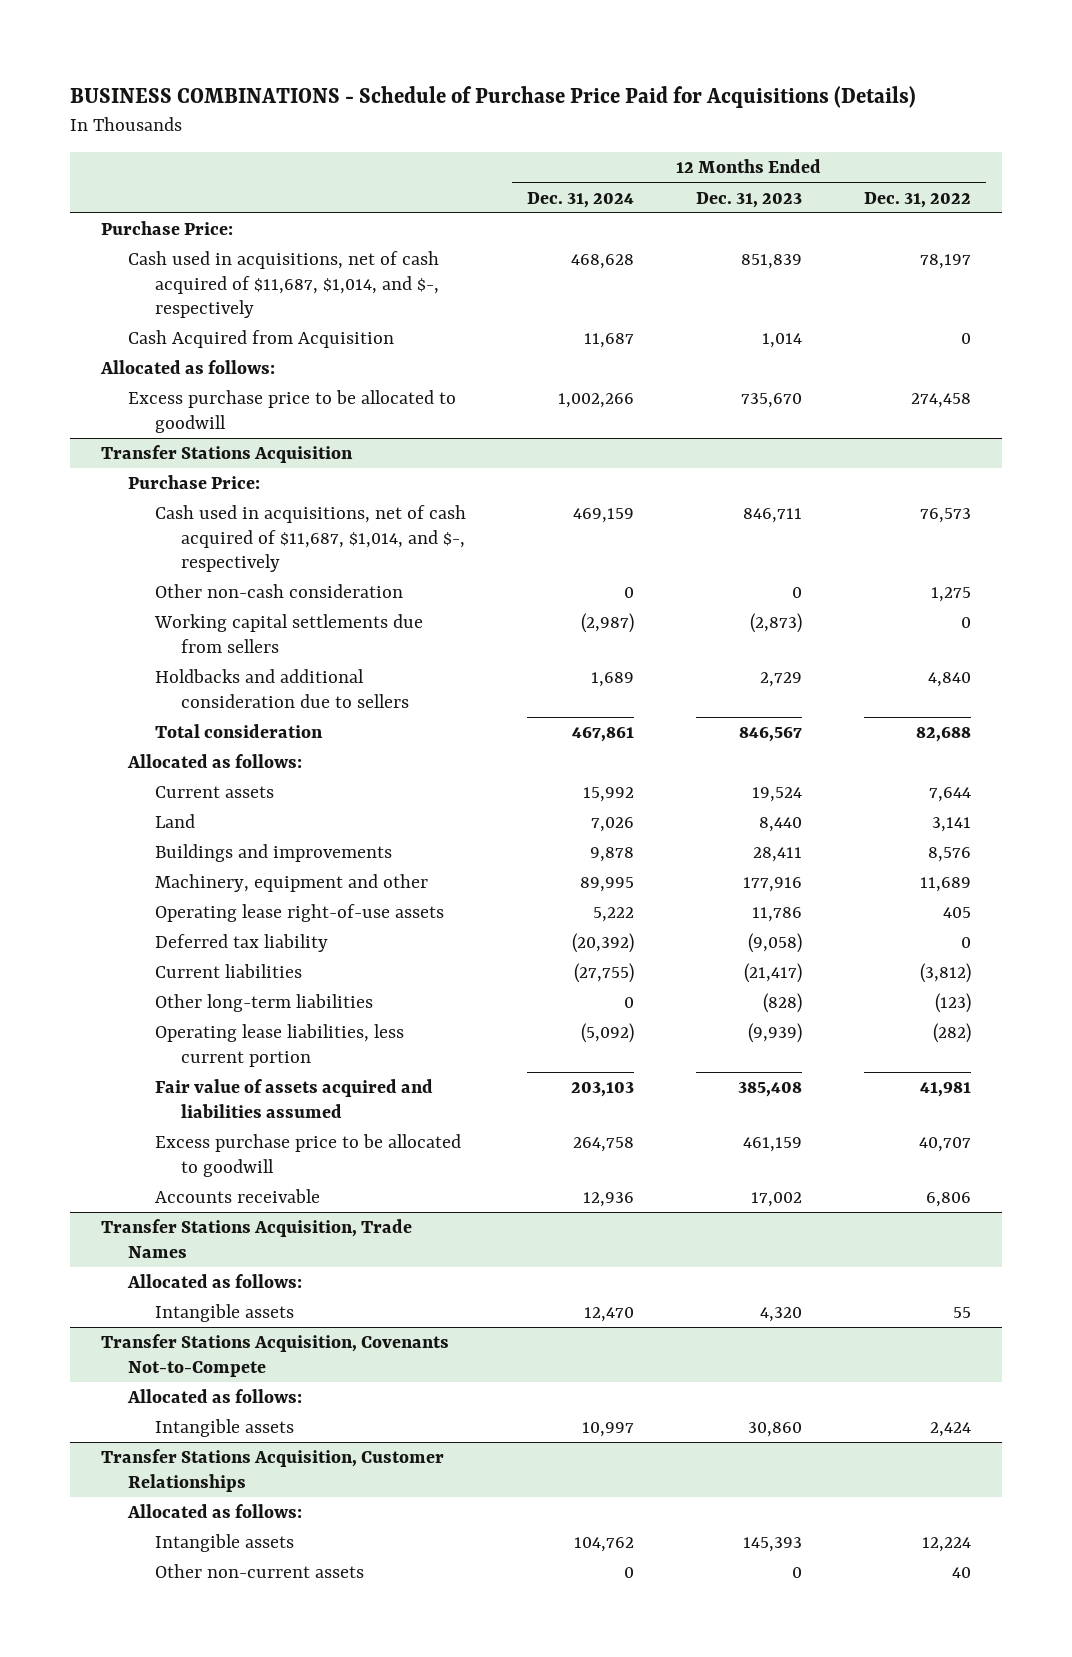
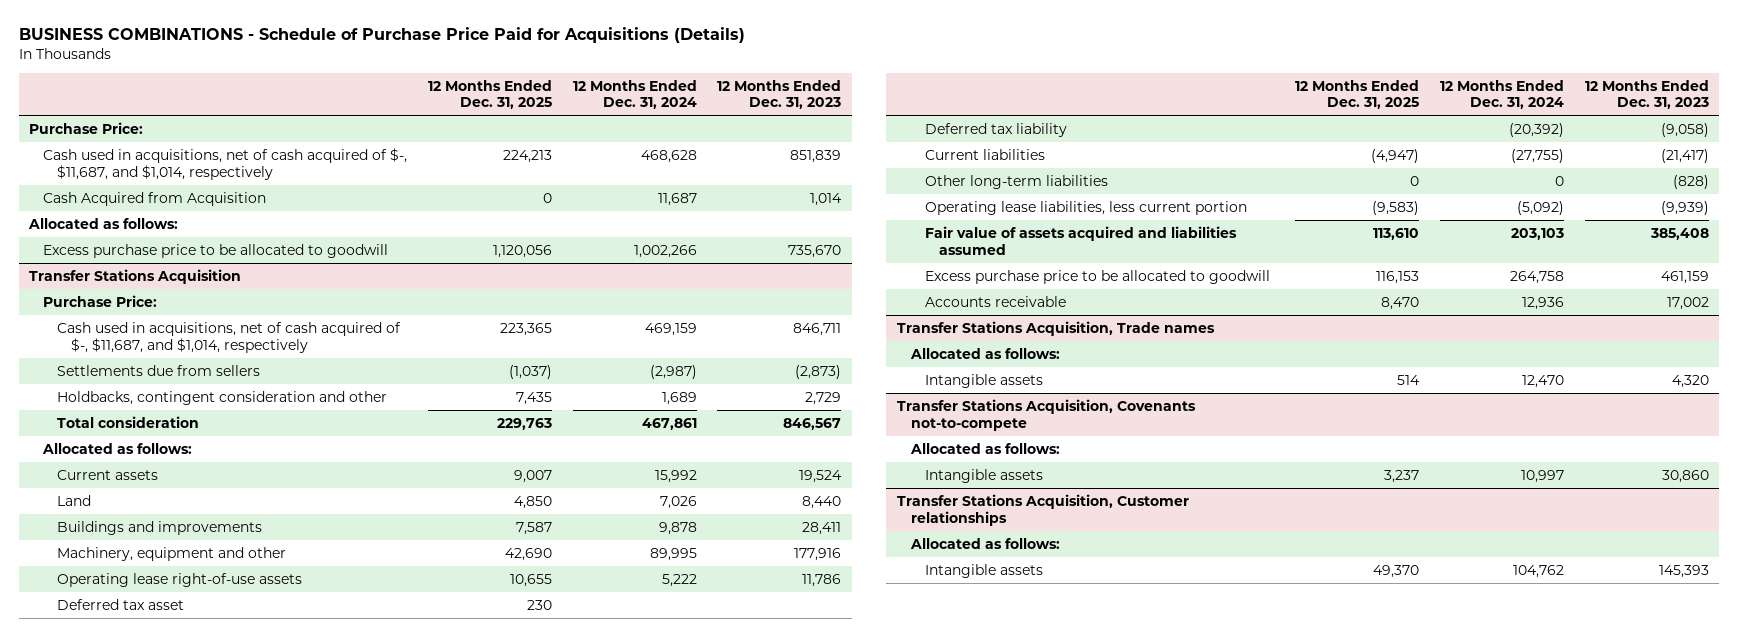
- | 12 Months Ended Dec. 31, 2024 | 12 Months Ended Dec. 31, 2023 | 12 Months Ended Dec. 31, 2022
+ | 12 Months Ended Dec. 31, 2025 | 12 Months Ended Dec. 31, 2024 | 12 Months Ended Dec. 31, 2023
- Cash used in acquisitions, net of cash acquired of $11,687, $1,014, and $-, respectively | 468,628 | 851,839 | 78,197
+ Cash used in acquisitions, net of cash acquired of $-, $11,687, and $1,014, respectively | 224,213 | 468,628 | 851,839
@ Transfer Stations Acquisition
- Cash used in acquisitions, net of cash acquired of $11,687, $1,014, and $-, respectively | 469,159 | 846,711 | 76,573
- Other non-cash consideration | 0 | 0 | 1,275
- Working capital settlements due from sellers | (2,987) | (2,873) | 0
- Holdbacks and additional consideration due to sellers | 1,689 | 2,729 | 4,840
+ Cash used in acquisitions, net of cash acquired of $-, $11,687, and $1,014, respectively | 223,365 | 469,159 | 846,711
+ Settlements due from sellers | (1,037) | (2,987) | (2,873)
+ Holdbacks, contingent consideration and other | 7,435 | 1,689 | 2,729
+ Deferred tax asset | 230 | |
- Transfer Stations Acquisition, Trade Names
+ Transfer Stations Acquisition, Trade names
- Transfer Stations Acquisition, Covenants Not-to-Compete
+ Transfer Stations Acquisition, Covenants not-to-compete
- Transfer Stations Acquisition, Customer Relationships
+ Transfer Stations Acquisition, Customer relationships
- Other non-current assets | 0 | 0 | 40

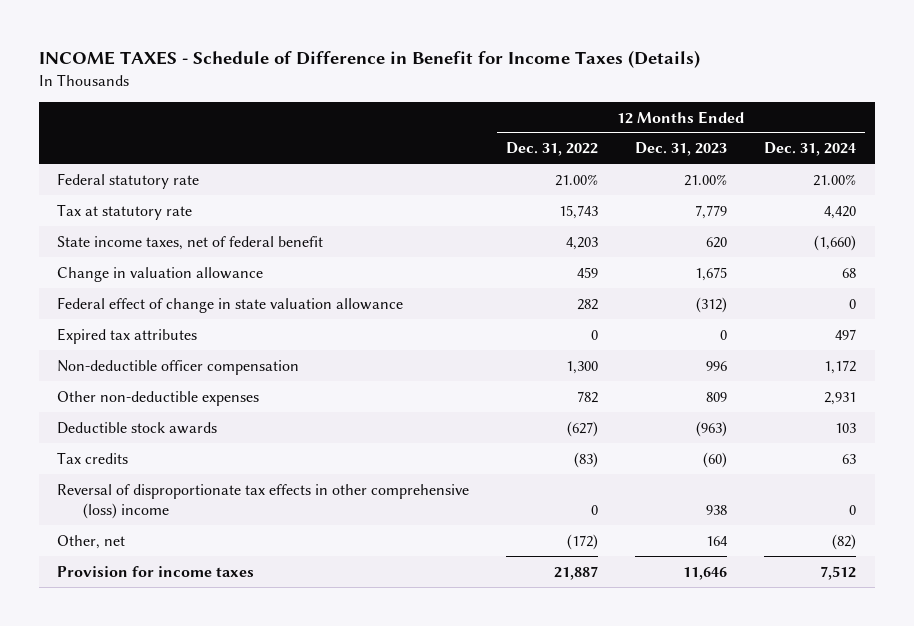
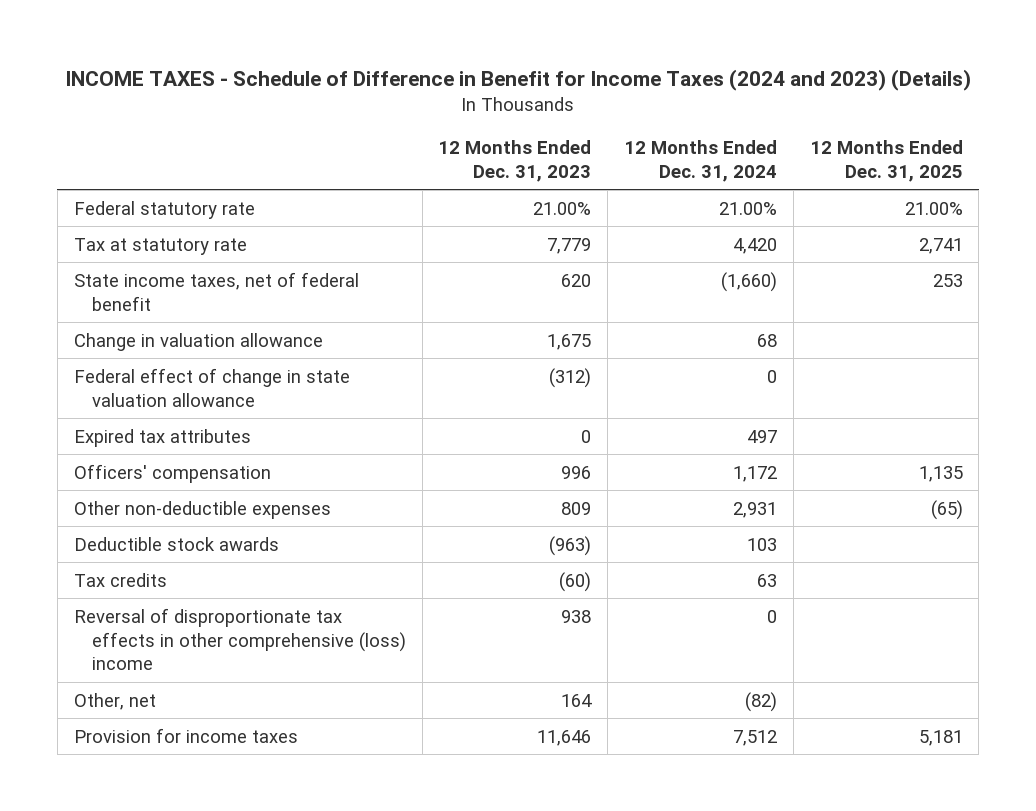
- INCOME TAXES - Schedule of Difference in Benefit for Income Taxes (Details)
+ INCOME TAXES - Schedule of Difference in Benefit for Income Taxes (2024 and 2023) (Details)
- | 12 Months Ended Dec. 31, 2022 | 12 Months Ended Dec. 31, 2023 | 12 Months Ended Dec. 31, 2024
+ | 12 Months Ended Dec. 31, 2023 | 12 Months Ended Dec. 31, 2024 | 12 Months Ended Dec. 31, 2025
- Non-deductible officer compensation | 1,300 | 996 | 1,172
+ Officers' compensation | 996 | 1,172 | 1,135

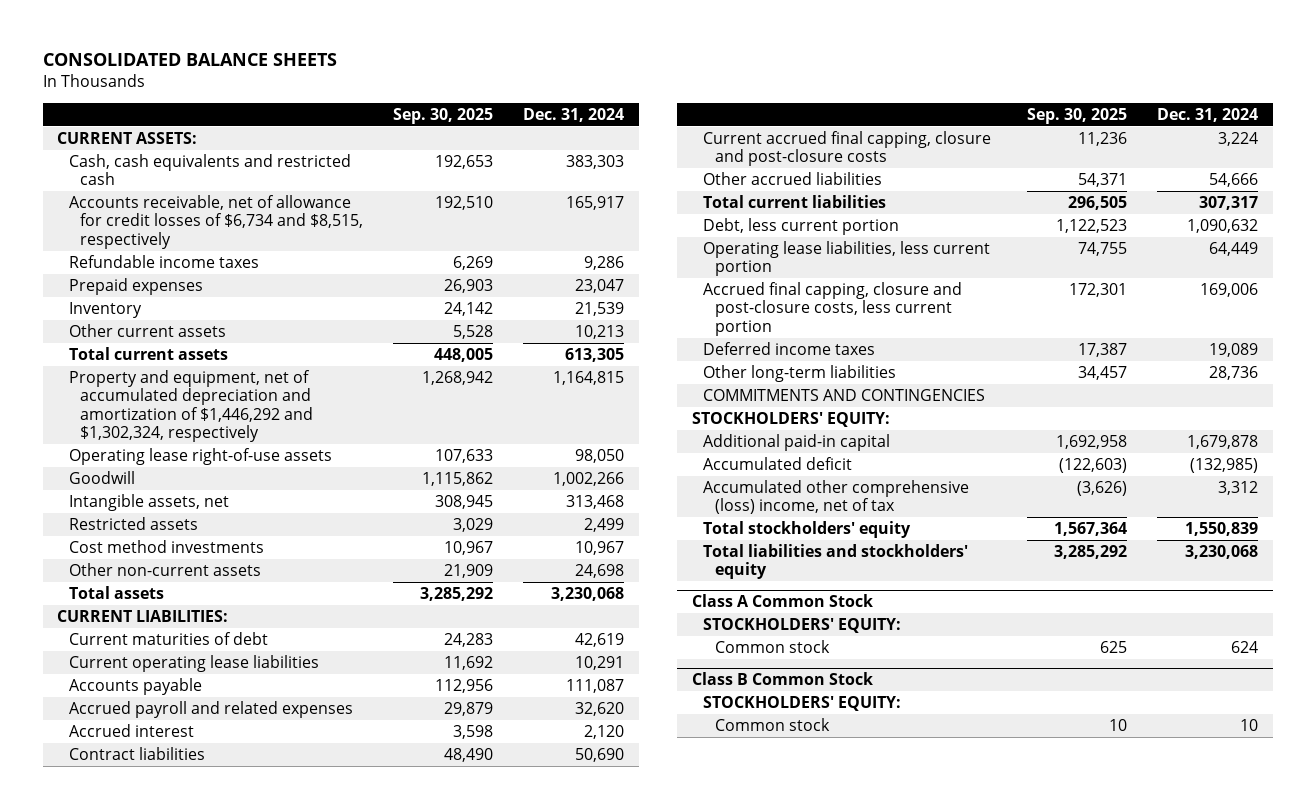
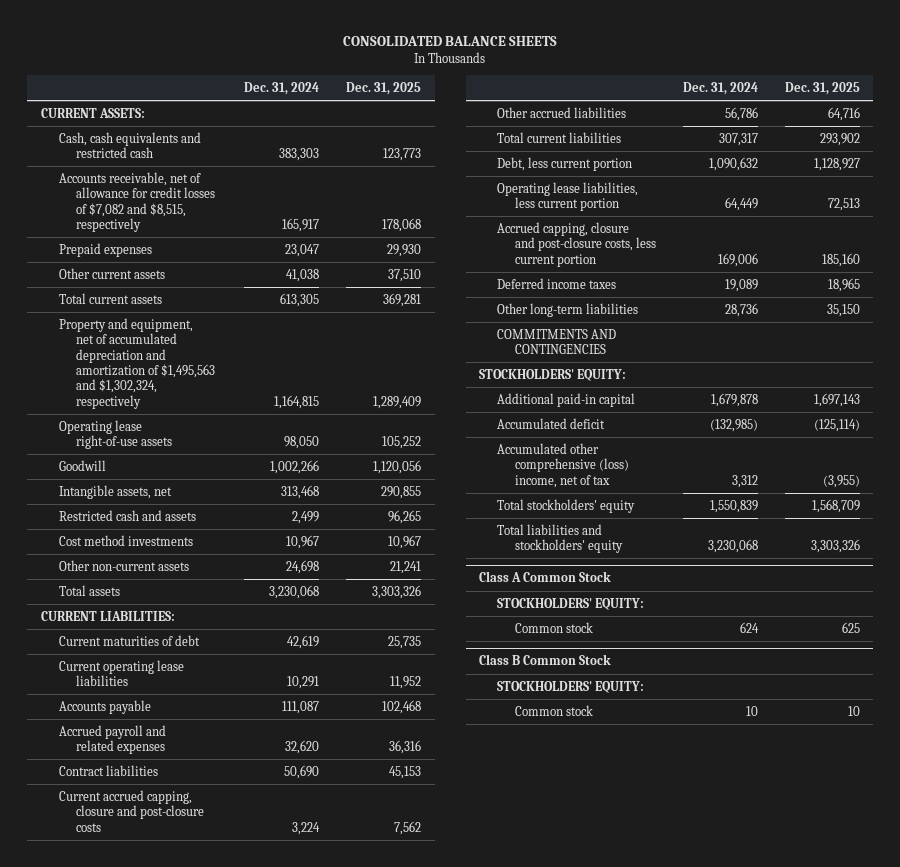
- | Sep. 30, 2025 | Dec. 31, 2024
+ | Dec. 31, 2024 | Dec. 31, 2025
- Accounts receivable, net of allowance for credit losses of $6,734 and $8,515, respectively | 192,510 | 165,917
- Refundable income taxes | 6,269 | 9,286
+ Accounts receivable, net of allowance for credit losses of $7,082 and $8,515, respectively | 165,917 | 178,068
- Inventory | 24,142 | 21,539
- Other current assets | 5,528 | 10,213
+ Other current assets | 41,038 | 37,510
- Property and equipment, net of accumulated depreciation and amortization of $1,446,292 and $1,302,324, respectively | 1,268,942 | 1,164,815
+ Property and equipment, net of accumulated depreciation and amortization of $1,495,563 and $1,302,324, respectively | 1,164,815 | 1,289,409
- Restricted assets | 3,029 | 2,499
+ Restricted cash and assets | 2,499 | 96,265
- Accrued interest | 3,598 | 2,120
- Current accrued final capping, closure and post-closure costs | 11,236 | 3,224
- Other accrued liabilities | 54,371 | 54,666
+ Current accrued capping, closure and post-closure costs | 3,224 | 7,562
+ Other accrued liabilities | 56,786 | 64,716
- Accrued final capping, closure and post-closure costs, less current portion | 172,301 | 169,006
+ Accrued capping, closure and post-closure costs, less current portion | 169,006 | 185,160

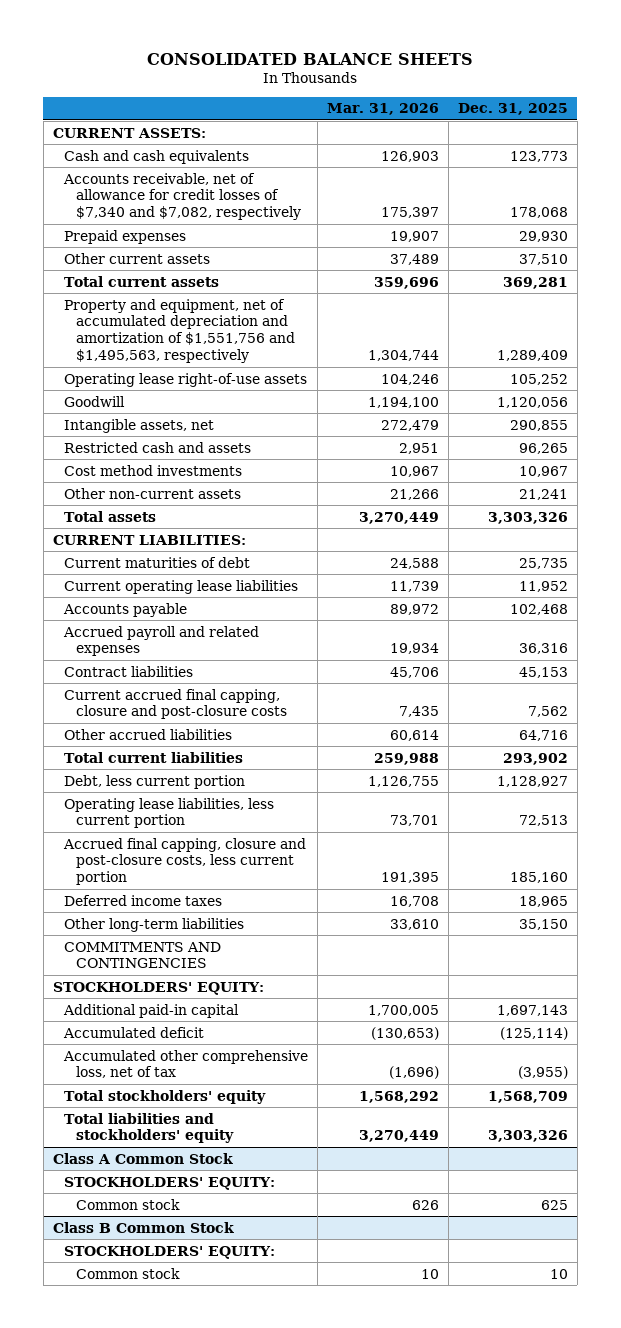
- | Dec. 31, 2024 | Dec. 31, 2025
+ | Mar. 31, 2026 | Dec. 31, 2025
- Cash, cash equivalents and restricted cash | 383,303 | 123,773
- Accounts receivable, net of allowance for credit losses of $7,082 and $8,515, respectively | 165,917 | 178,068
+ Cash and cash equivalents | 126,903 | 123,773
+ Accounts receivable, net of allowance for credit losses of $7,340 and $7,082, respectively | 175,397 | 178,068
- Property and equipment, net of accumulated depreciation and amortization of $1,495,563 and $1,302,324, respectively | 1,164,815 | 1,289,409
+ Property and equipment, net of accumulated depreciation and amortization of $1,551,756 and $1,495,563, respectively | 1,304,744 | 1,289,409
- Current accrued capping, closure and post-closure costs | 3,224 | 7,562
+ Current accrued final capping, closure and post-closure costs | 7,435 | 7,562
- Accrued capping, closure and post-closure costs, less current portion | 169,006 | 185,160
+ Accrued final capping, closure and post-closure costs, less current portion | 191,395 | 185,160
- Accumulated other comprehensive (loss) income, net of tax | 3,312 | (3,955)
+ Accumulated other comprehensive loss, net of tax | (1,696) | (3,955)

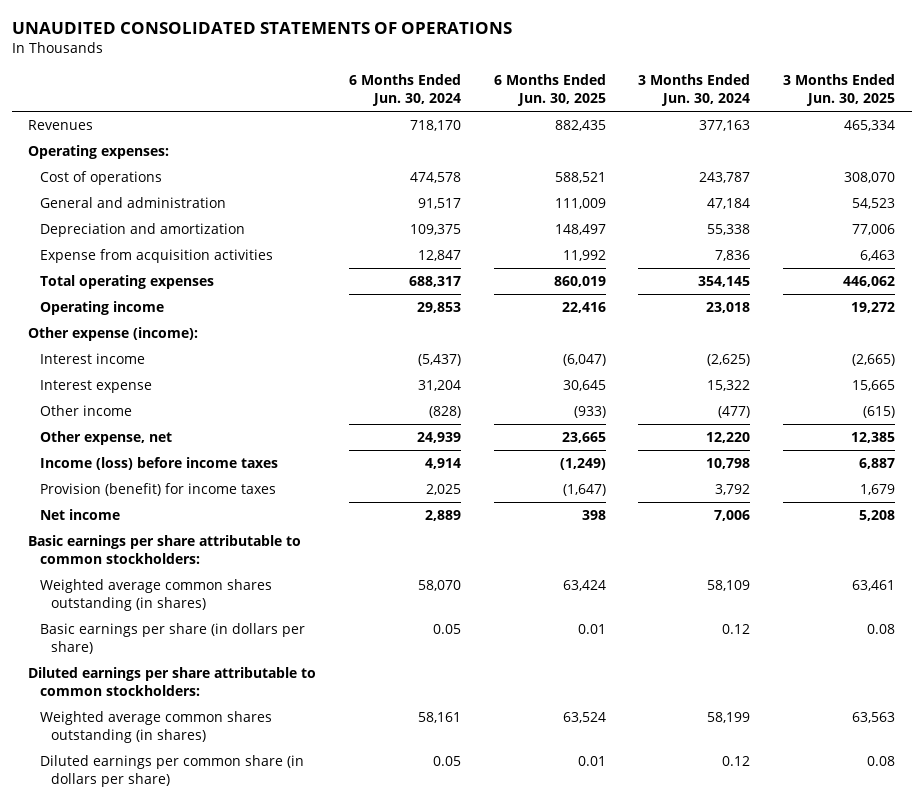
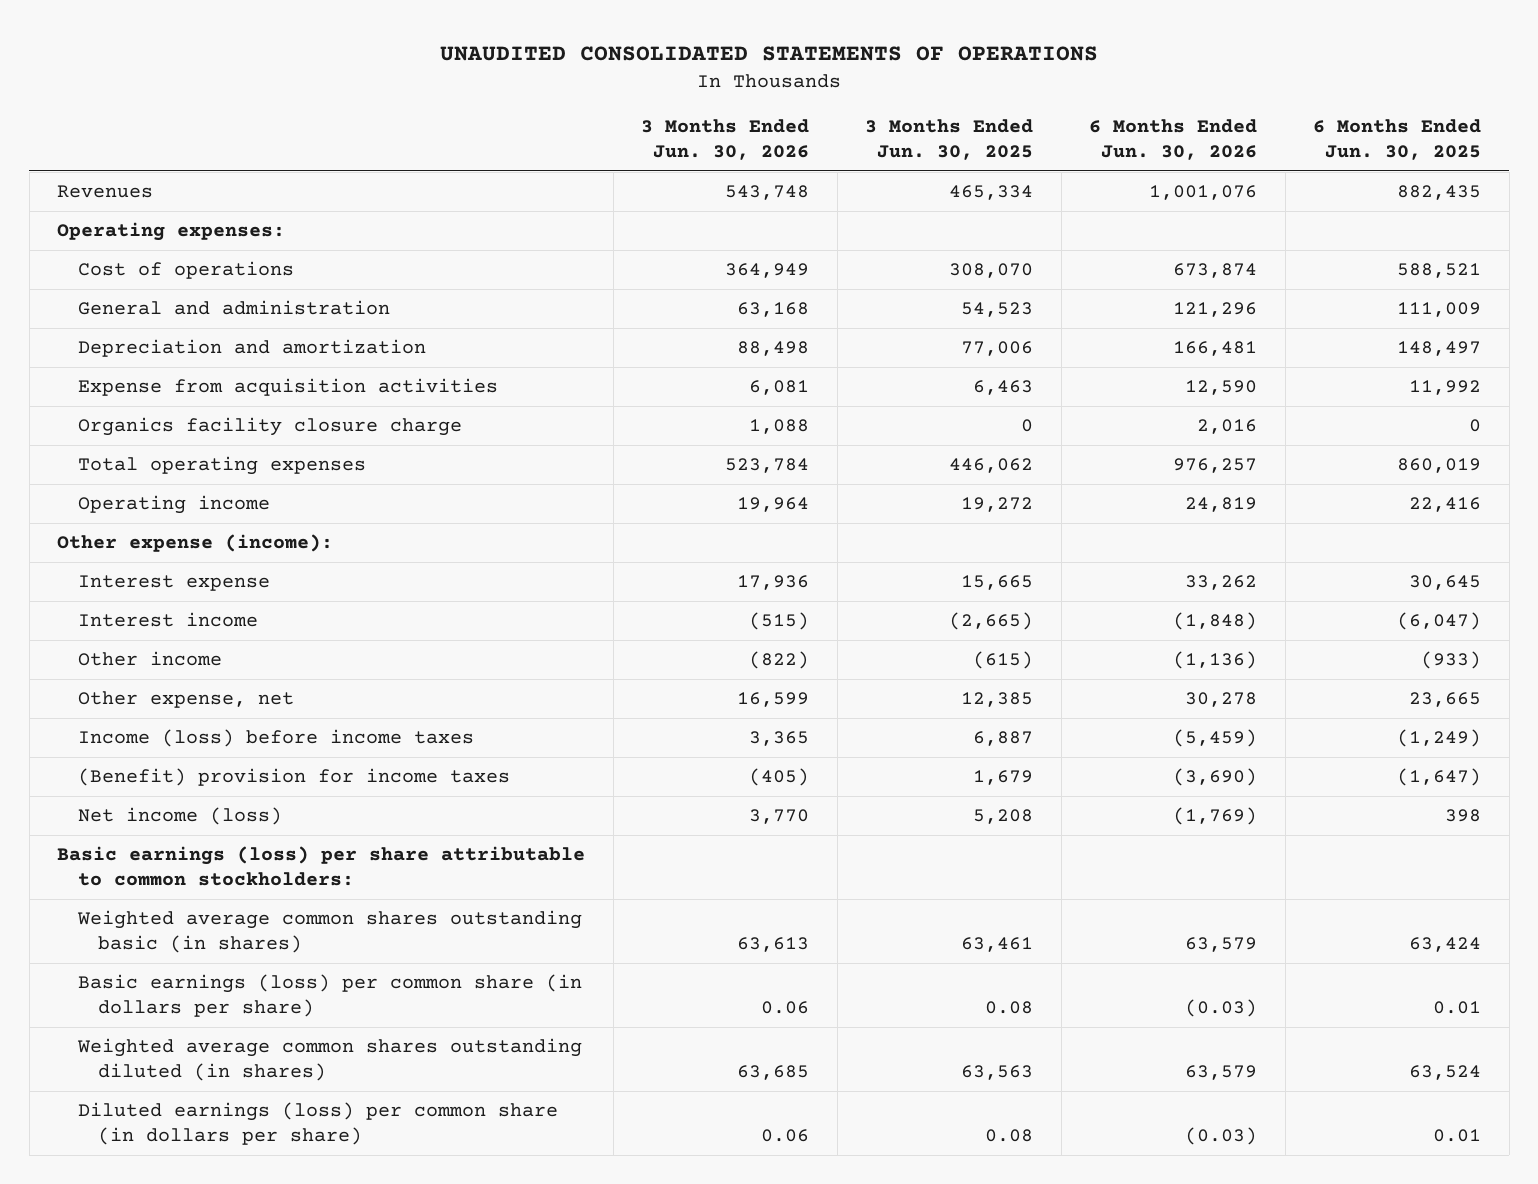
- | 6 Months Ended Jun. 30, 2024 | 6 Months Ended Jun. 30, 2025 | 3 Months Ended Jun. 30, 2024 | 3 Months Ended Jun. 30, 2025
+ | 3 Months Ended Jun. 30, 2026 | 3 Months Ended Jun. 30, 2025 | 6 Months Ended Jun. 30, 2026 | 6 Months Ended Jun. 30, 2025
+ Organics facility closure charge | 1,088 | 0 | 2,016 | 0
moved down: Interest income | (515) | (2,665) | (1,848) | (6,047)
- Provision (benefit) for income taxes | 2,025 | (1,647) | 3,792 | 1,679
- Net income | 2,889 | 398 | 7,006 | 5,208
- Basic earnings per share attributable to common stockholders:
- Weighted average common shares outstanding (in shares) | 58,070 | 63,424 | 58,109 | 63,461
- Basic earnings per share (in dollars per share) | 0.05 | 0.01 | 0.12 | 0.08
- Diluted earnings per share attributable to common stockholders:
- Weighted average common shares outstanding (in shares) | 58,161 | 63,524 | 58,199 | 63,563
- Diluted earnings per common share (in dollars per share) | 0.05 | 0.01 | 0.12 | 0.08
+ (Benefit) provision for income taxes | (405) | 1,679 | (3,690) | (1,647)
+ Net income (loss) | 3,770 | 5,208 | (1,769) | 398
+ Basic earnings (loss) per share attributable to common stockholders:
+ Weighted average common shares outstanding basic (in shares) | 63,613 | 63,461 | 63,579 | 63,424
+ Basic earnings (loss) per common share (in dollars per share) | 0.06 | 0.08 | (0.03) | 0.01
+ Weighted average common shares outstanding diluted (in shares) | 63,685 | 63,563 | 63,579 | 63,524
+ Diluted earnings (loss) per common share (in dollars per share) | 0.06 | 0.08 | (0.03) | 0.01

